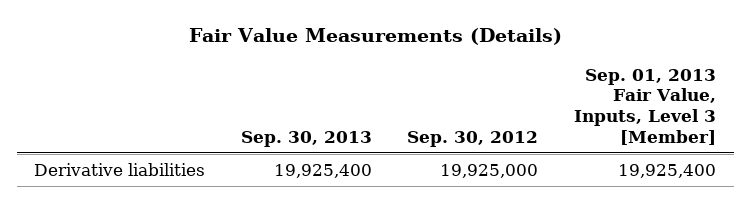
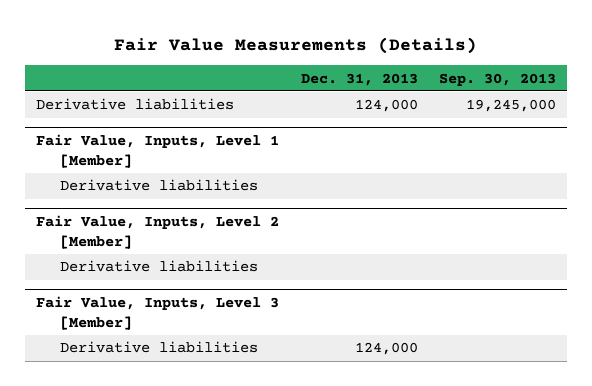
- | Sep. 30, 2013 | Sep. 30, 2012 | Sep. 01, 2013 Fair Value, Inputs, Level 3 [Member]
+ | Dec. 31, 2013 | Sep. 30, 2013
- Derivative liabilities | 19,925,400 | 19,925,000 | 19,925,400
+ Derivative liabilities | 124,000 | 19,245,000
+ Fair Value, Inputs, Level 1 [Member]
+ Derivative liabilities
+ Fair Value, Inputs, Level 2 [Member]
+ Derivative liabilities
+ Fair Value, Inputs, Level 3 [Member]
+ Derivative liabilities | 124,000 |

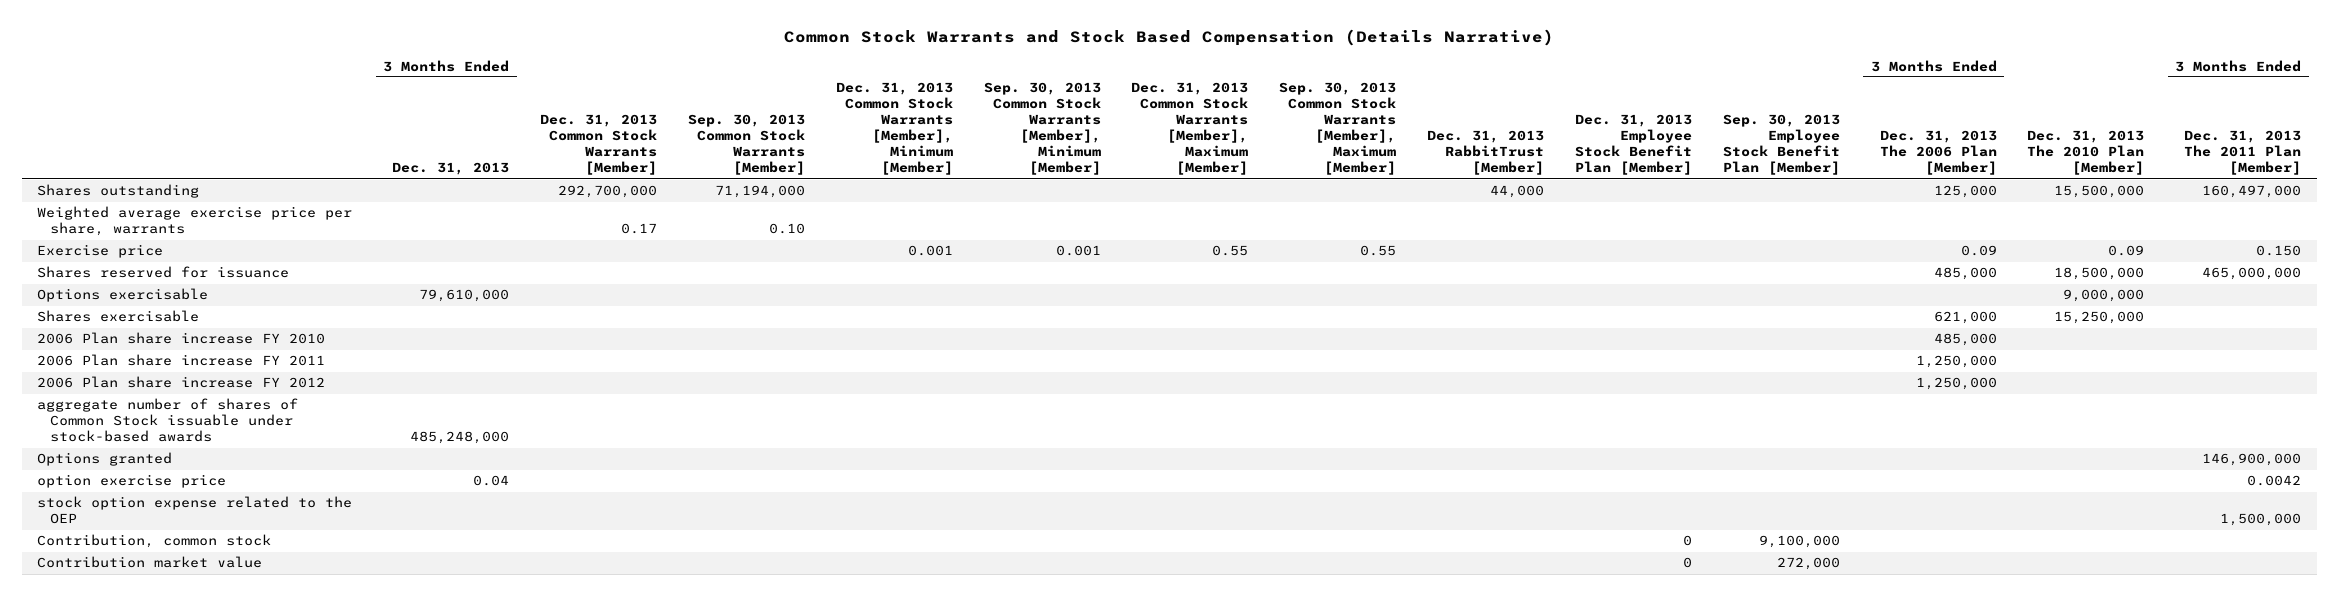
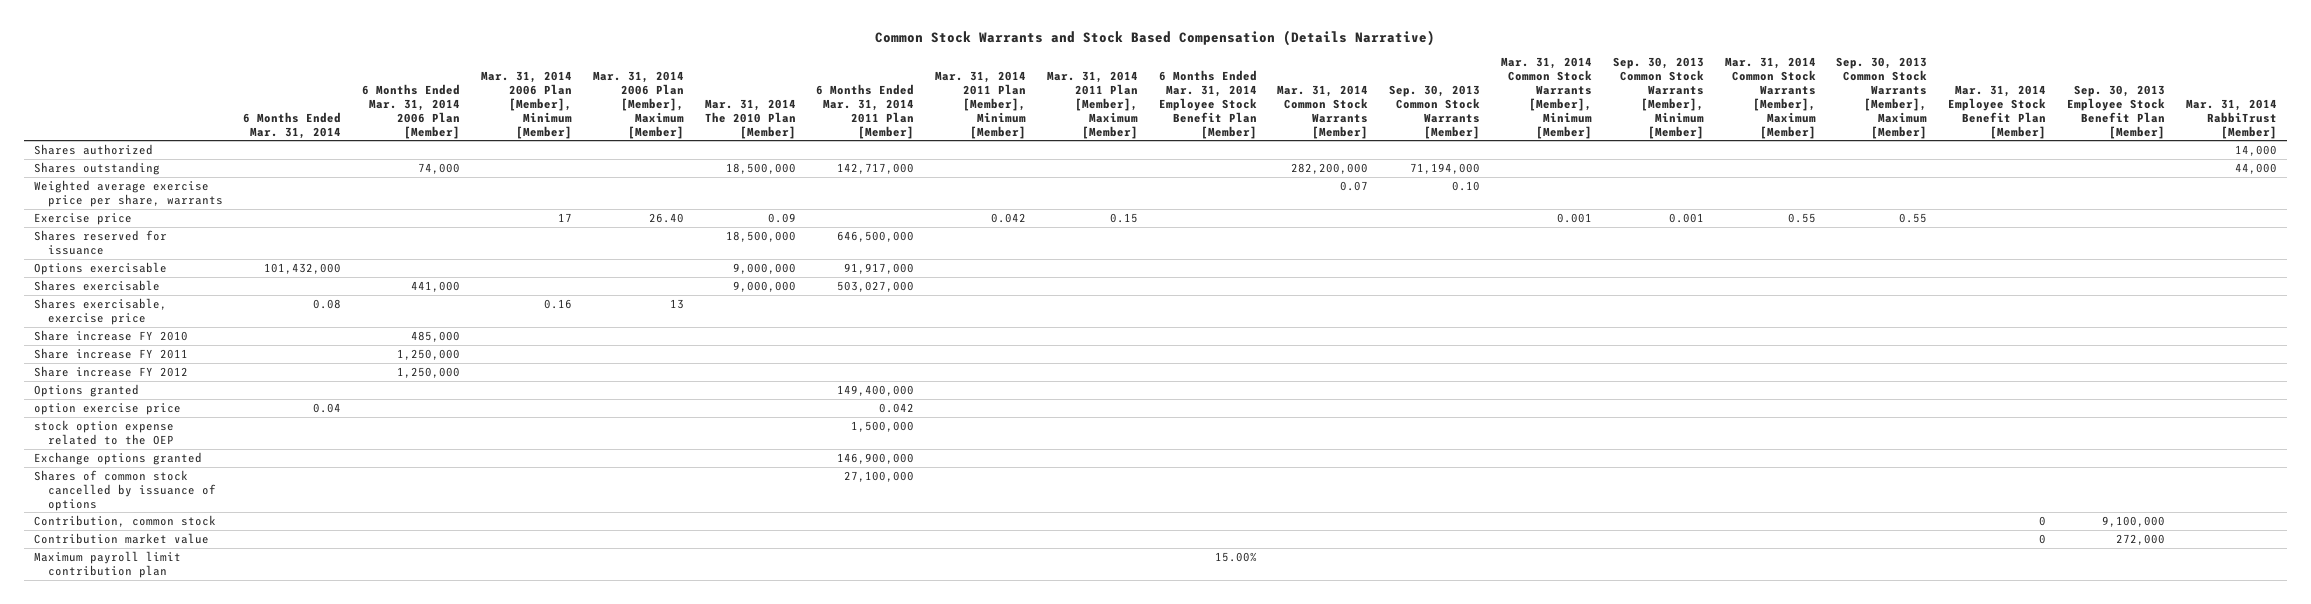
- | 3 Months Ended Dec. 31, 2013 | Dec. 31, 2013 Common Stock Warrants [Member] | Sep. 30, 2013 Common Stock Warrants [Member] | Dec. 31, 2013 Common Stock Warrants [Member], Minimum [Member] | Sep. 30, 2013 Common Stock Warrants [Member], Minimum [Member] | Dec. 31, 2013 Common Stock Warrants [Member], Maximum [Member] | Sep. 30, 2013 Common Stock Warrants [Member], Maximum [Member] | Dec. 31, 2013 RabbitTrust [Member] | Dec. 31, 2013 Employee Stock Benefit Plan [Member] | Sep. 30, 2013 Employee Stock Benefit Plan [Member] | 3 Months Ended Dec. 31, 2013 The 2006 Plan [Member] | Dec. 31, 2013 The 2010 Plan [Member] | 3 Months Ended Dec. 31, 2013 The 2011 Plan [Member]
+ | 6 Months Ended Mar. 31, 2014 | 6 Months Ended Mar. 31, 2014 2006 Plan [Member] | Mar. 31, 2014 2006 Plan [Member], Minimum [Member] | Mar. 31, 2014 2006 Plan [Member], Maximum [Member] | Mar. 31, 2014 The 2010 Plan [Member] | 6 Months Ended Mar. 31, 2014 2011 Plan [Member] | Mar. 31, 2014 2011 Plan [Member], Minimum [Member] | Mar. 31, 2014 2011 Plan [Member], Maximum [Member] | 6 Months Ended Mar. 31, 2014 Employee Stock Benefit Plan [Member] | Mar. 31, 2014 Common Stock Warrants [Member] | Sep. 30, 2013 Common Stock Warrants [Member] | Mar. 31, 2014 Common Stock Warrants [Member], Minimum [Member] | Sep. 30, 2013 Common Stock Warrants [Member], Minimum [Member] | Mar. 31, 2014 Common Stock Warrants [Member], Maximum [Member] | Sep. 30, 2013 Common Stock Warrants [Member], Maximum [Member] | Mar. 31, 2014 Employee Stock Benefit Plan [Member] | Sep. 30, 2013 Employee Stock Benefit Plan [Member] | Mar. 31, 2014 RabbiTrust [Member]
+ Shares authorized | | | | | | | | | | | | | | | | | | 14,000
- 2006 Plan share increase FY 2010 | | | | | | | | | | | 485,000 | |
- 2006 Plan share increase FY 2011 | | | | | | | | | | | 1,250,000 | |
- 2006 Plan share increase FY 2012 | | | | | | | | | | | 1,250,000 | |
- aggregate number of shares of Common Stock issuable under stock-based awards | 485,248,000 | | | | | | | | | | | |
+ Shares exercisable, exercise price | 0.08 | | 0.16 | 13 | | | | | | | | | | | | | |
+ Share increase FY 2010 | | 485,000 | | | | | | | | | | | | | | | |
+ Share increase FY 2011 | | 1,250,000 | | | | | | | | | | | | | | | |
+ Share increase FY 2012 | | 1,250,000 | | | | | | | | | | | | | | | |
+ Exchange options granted | | | | | | 146,900,000 | | | | | | | | | | | |
+ Shares of common stock cancelled by issuance of options | | | | | | 27,100,000 | | | | | | | | | | | |
+ Maximum payroll limit contribution plan | | | | | | | | | 15.00% | | | | | | | | |

